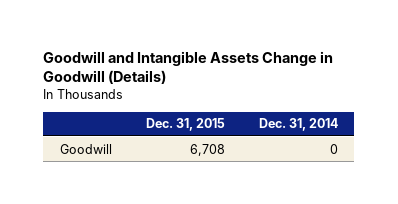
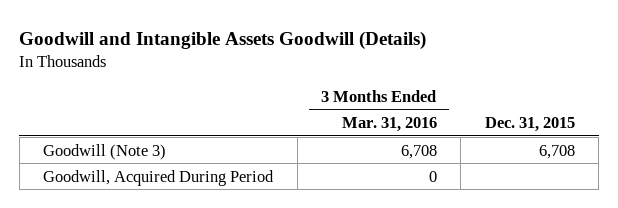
- Goodwill and Intangible Assets Change in Goodwill (Details)
+ Goodwill and Intangible Assets Goodwill (Details)
- | Dec. 31, 2015 | Dec. 31, 2014
+ | 3 Months Ended Mar. 31, 2016 | Dec. 31, 2015
- Goodwill | 6,708 | 0
+ Goodwill (Note 3) | 6,708 | 6,708
+ Goodwill, Acquired During Period | 0 |

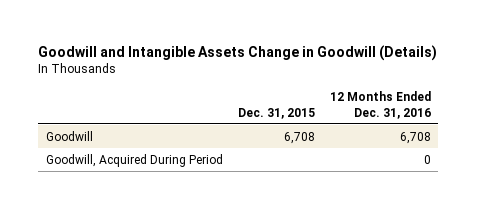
- Goodwill and Intangible Assets Goodwill (Details)
+ Goodwill and Intangible Assets Change in Goodwill (Details)
- | 3 Months Ended Mar. 31, 2016 | Dec. 31, 2015
+ | Dec. 31, 2015 | 12 Months Ended Dec. 31, 2016
- Goodwill (Note 3) | 6,708 | 6,708
+ Goodwill | 6,708 | 6,708

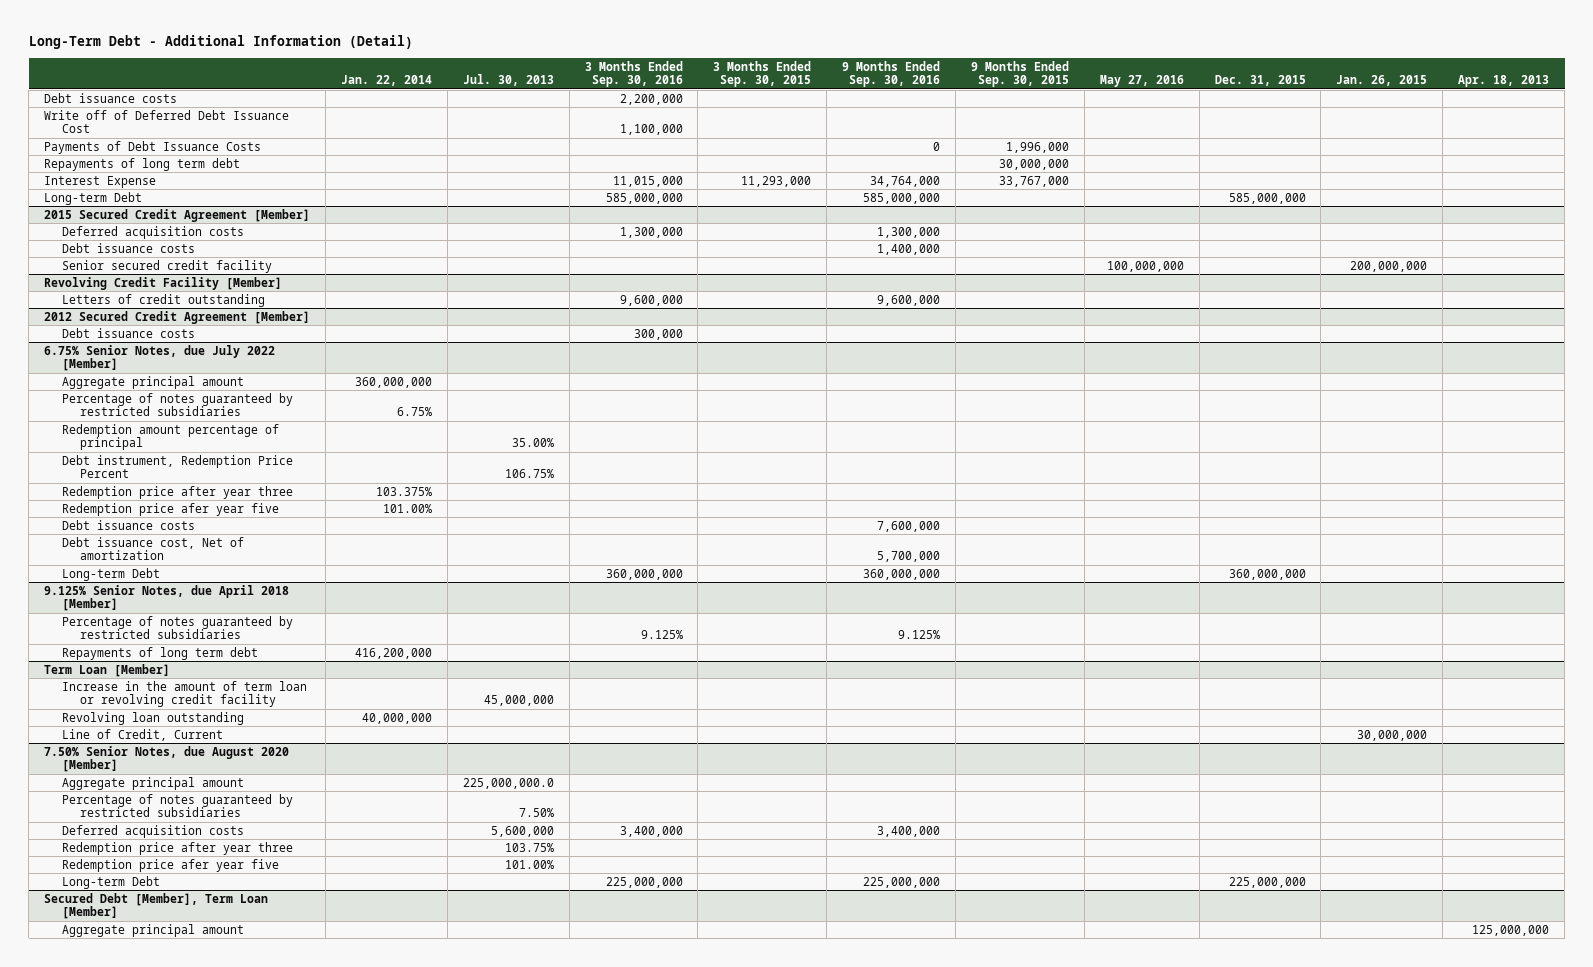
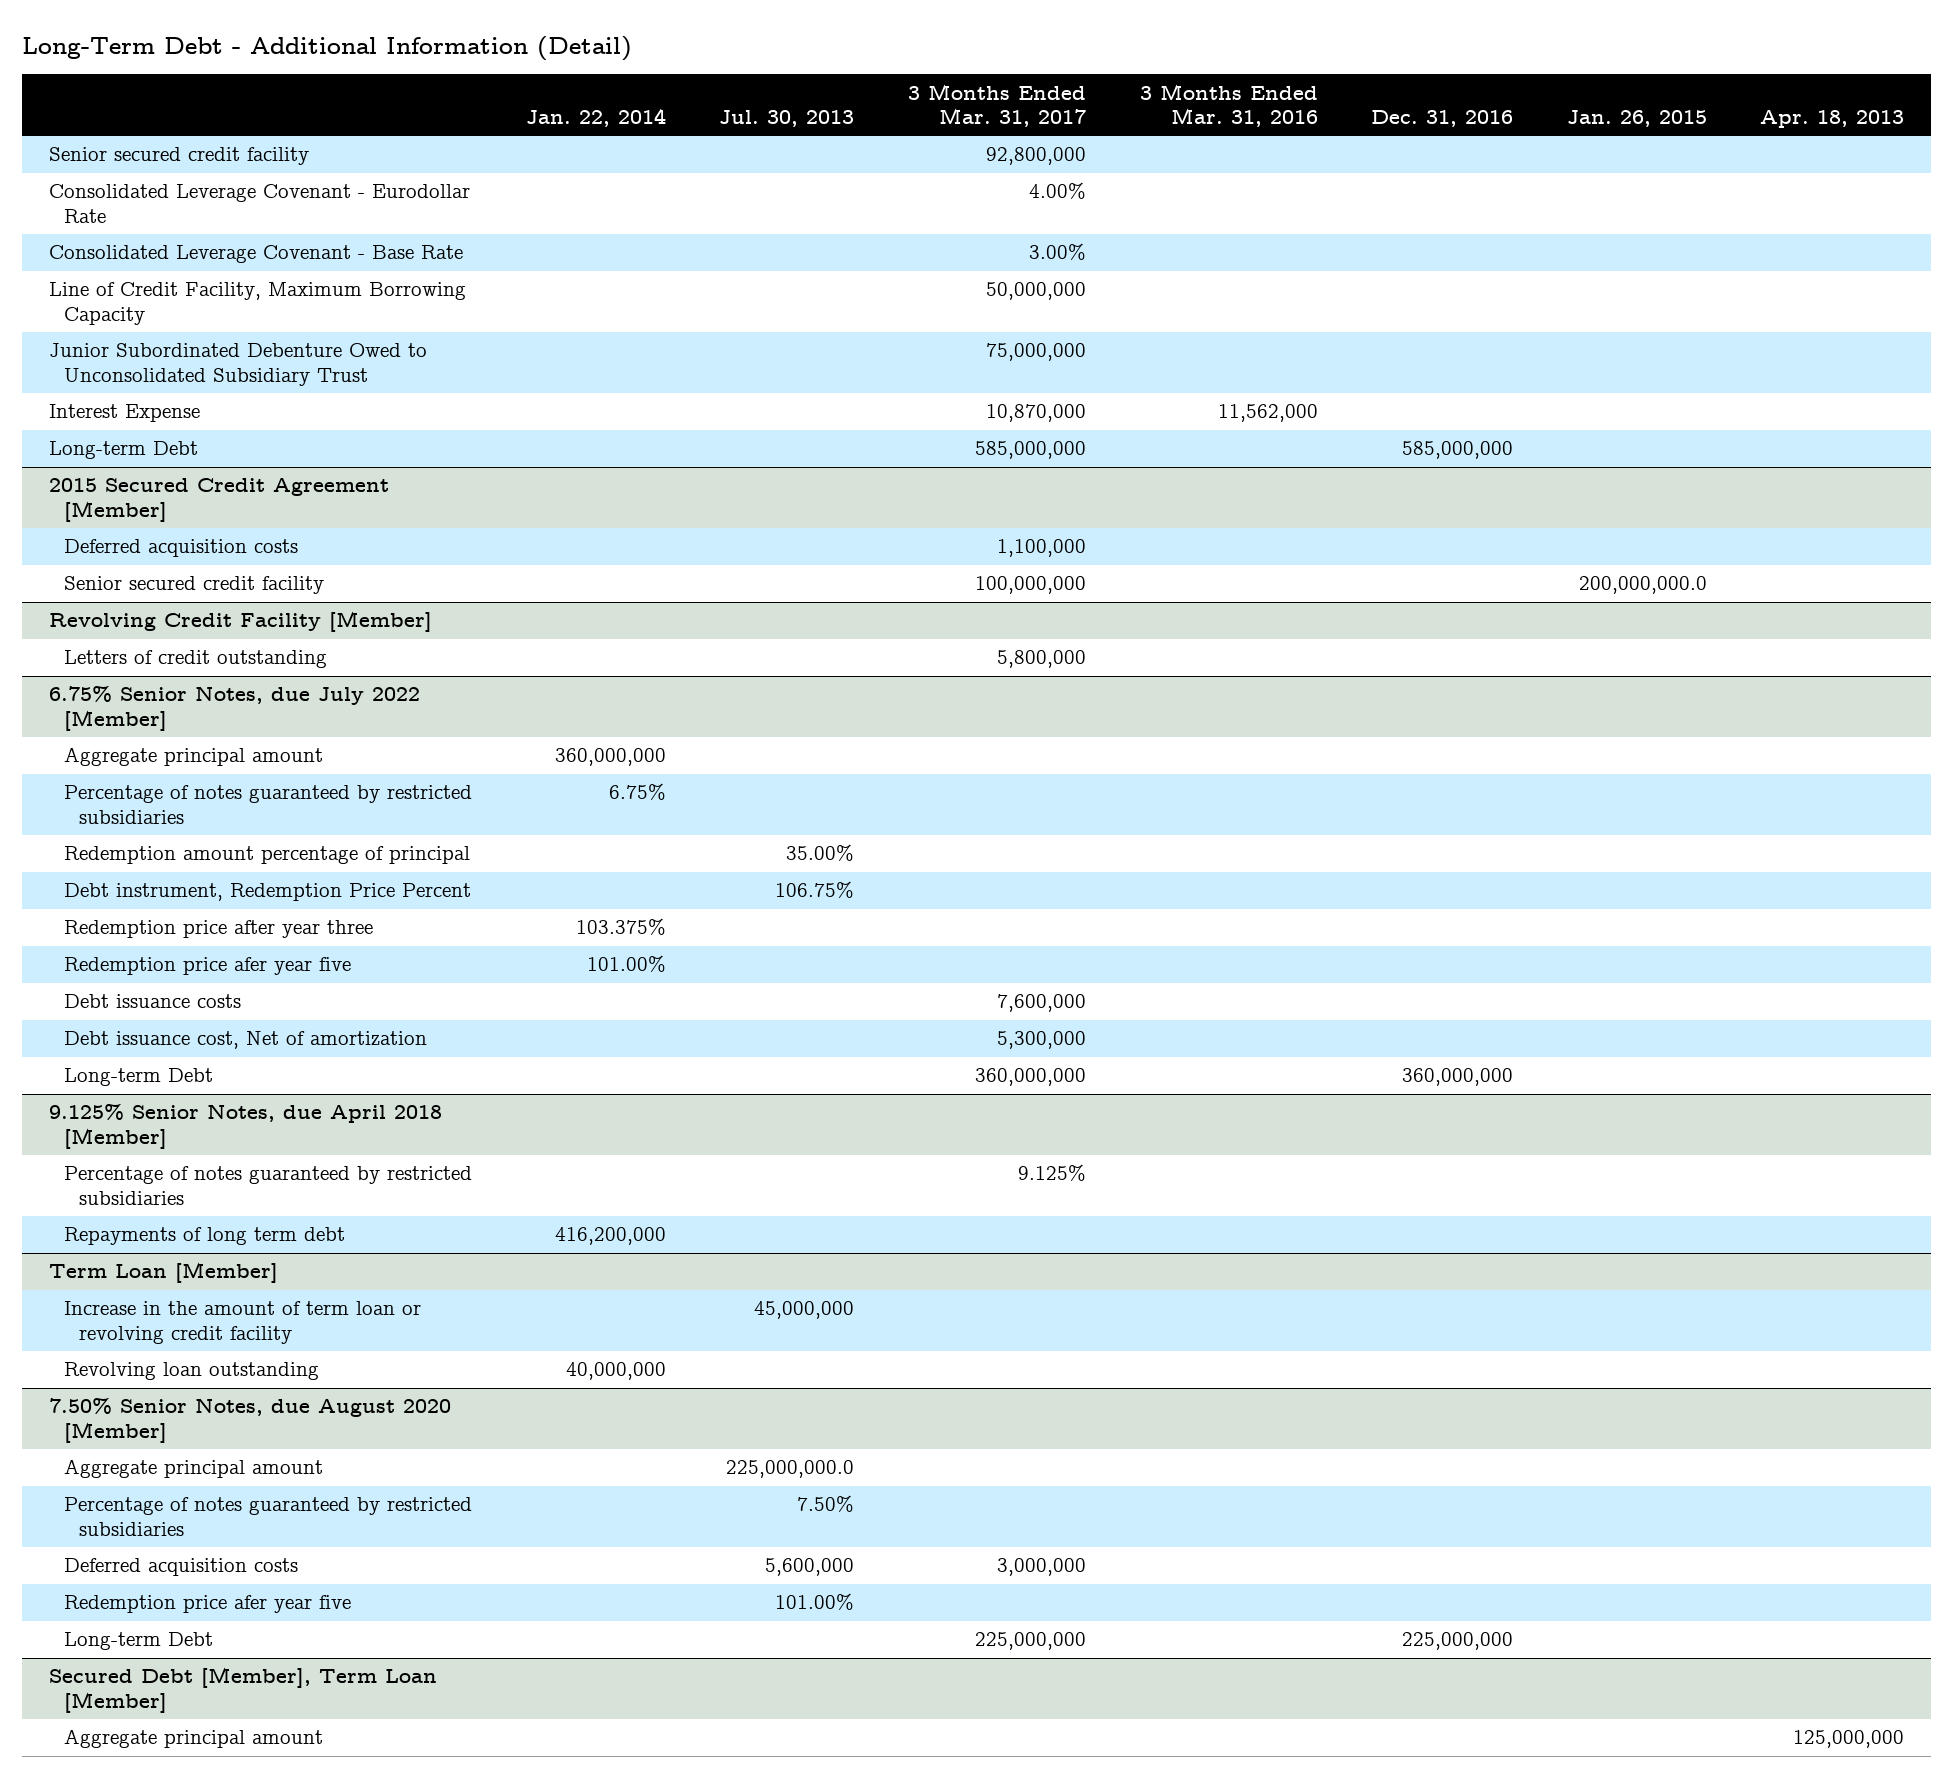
- | Jan. 22, 2014 | Jul. 30, 2013 | 3 Months Ended Sep. 30, 2016 | 3 Months Ended Sep. 30, 2015 | 9 Months Ended Sep. 30, 2016 | 9 Months Ended Sep. 30, 2015 | May 27, 2016 | Dec. 31, 2015 | Jan. 26, 2015 | Apr. 18, 2013
+ | Jan. 22, 2014 | Jul. 30, 2013 | 3 Months Ended Mar. 31, 2017 | 3 Months Ended Mar. 31, 2016 | Dec. 31, 2016 | Jan. 26, 2015 | Apr. 18, 2013
- Debt issuance costs | | | 2,200,000 | | | | | | |
- Write off of Deferred Debt Issuance Cost | | | 1,100,000 | | | | | | |
- Payments of Debt Issuance Costs | | | | | 0 | 1,996,000 | | | |
- Repayments of long term debt | | | | | | 30,000,000 | | | |
+ Senior secured credit facility | | | 92,800,000 | | | |
+ Consolidated Leverage Covenant - Eurodollar Rate | | | 4.00% | | | |
+ Consolidated Leverage Covenant - Base Rate | | | 3.00% | | | |
+ Line of Credit Facility, Maximum Borrowing Capacity | | | 50,000,000 | | | |
+ Junior Subordinated Debenture Owed to Unconsolidated Subsidiary Trust | | | 75,000,000 | | | |
@ 2015 Secured Credit Agreement [Member]
- Debt issuance costs | | | | | 1,400,000 | | | | |
- Senior secured credit facility | | | | | | | 100,000,000 | | 200,000,000 |
+ Senior secured credit facility | | | 100,000,000 | | | 200,000,000.0 |
- 2012 Secured Credit Agreement [Member]
- Debt issuance costs | | | 300,000 | | | | | | |
@ Term Loan [Member]
- Line of Credit, Current | | | | | | | | | 30,000,000 |
@ 7.50% Senior Notes, due August 2020 [Member]
- Redemption price after year three | | 103.75% | | | | | | | |

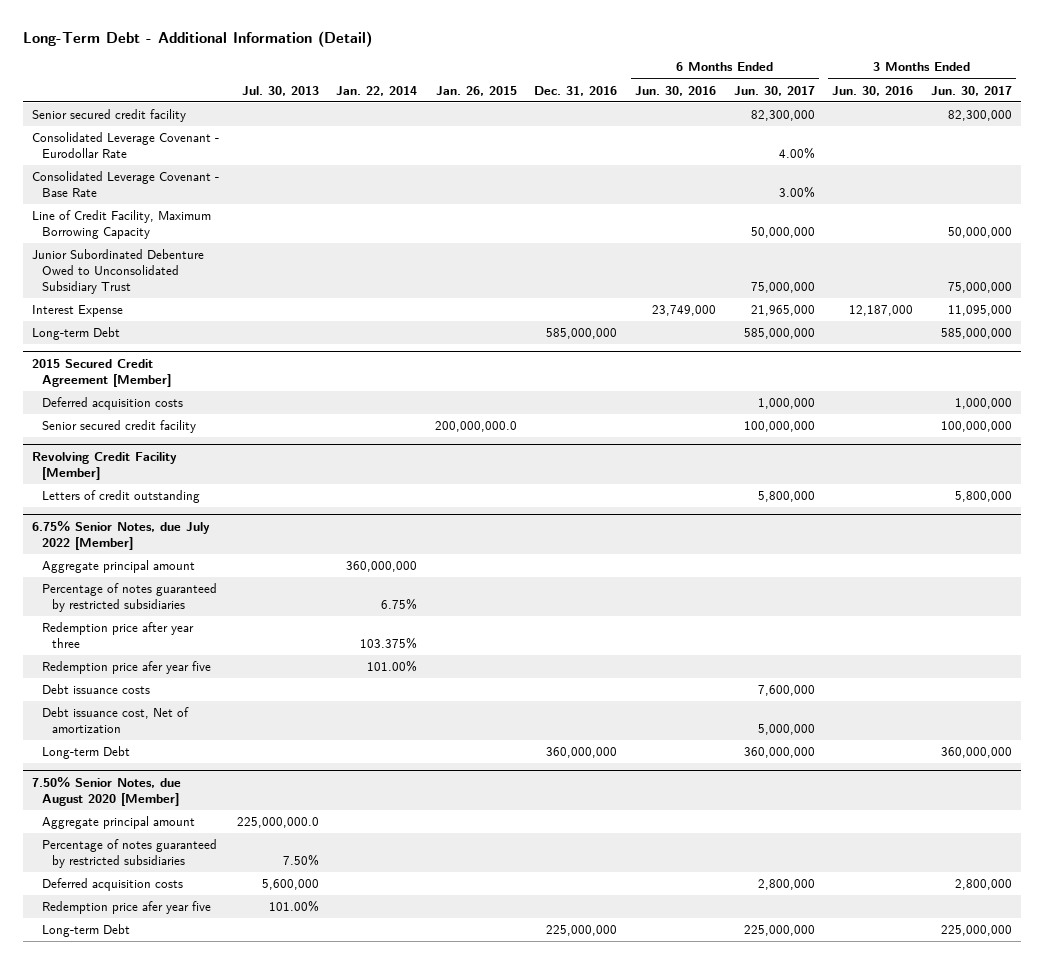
- | Jan. 22, 2014 | Jul. 30, 2013 | 3 Months Ended Mar. 31, 2017 | 3 Months Ended Mar. 31, 2016 | Dec. 31, 2016 | Jan. 26, 2015 | Apr. 18, 2013
+ | Jul. 30, 2013 | Jan. 22, 2014 | Jan. 26, 2015 | Dec. 31, 2016 | 6 Months Ended Jun. 30, 2016 | 6 Months Ended Jun. 30, 2017 | 3 Months Ended Jun. 30, 2016 | 3 Months Ended Jun. 30, 2017
@ 6.75% Senior Notes, due July 2022 [Member]
- Redemption amount percentage of principal | | 35.00% | | | | |
- Debt instrument, Redemption Price Percent | | 106.75% | | | | |
- 9.125% Senior Notes, due April 2018 [Member]
- Percentage of notes guaranteed by restricted subsidiaries | | | 9.125% | | | |
- Repayments of long term debt | 416,200,000 | | | | | |
- Term Loan [Member]
- Increase in the amount of term loan or revolving credit facility | | 45,000,000 | | | | |
- Revolving loan outstanding | 40,000,000 | | | | | |
- Secured Debt [Member], Term Loan [Member]
- Aggregate principal amount | | | | | | | 125,000,000

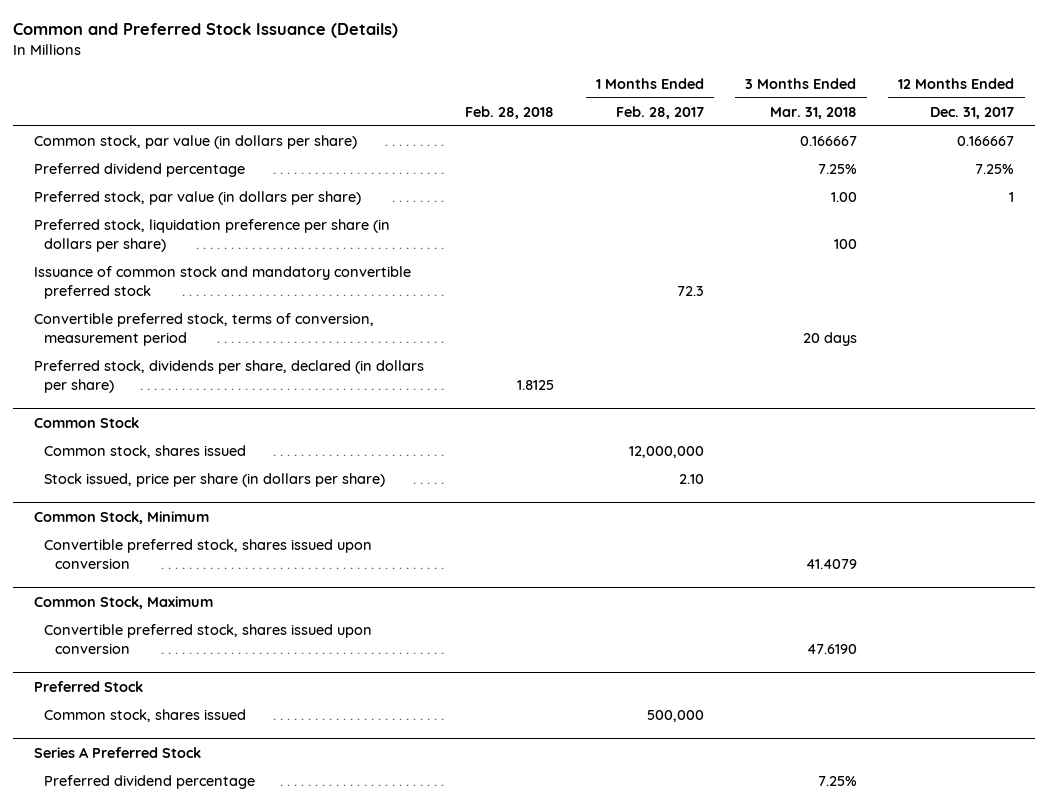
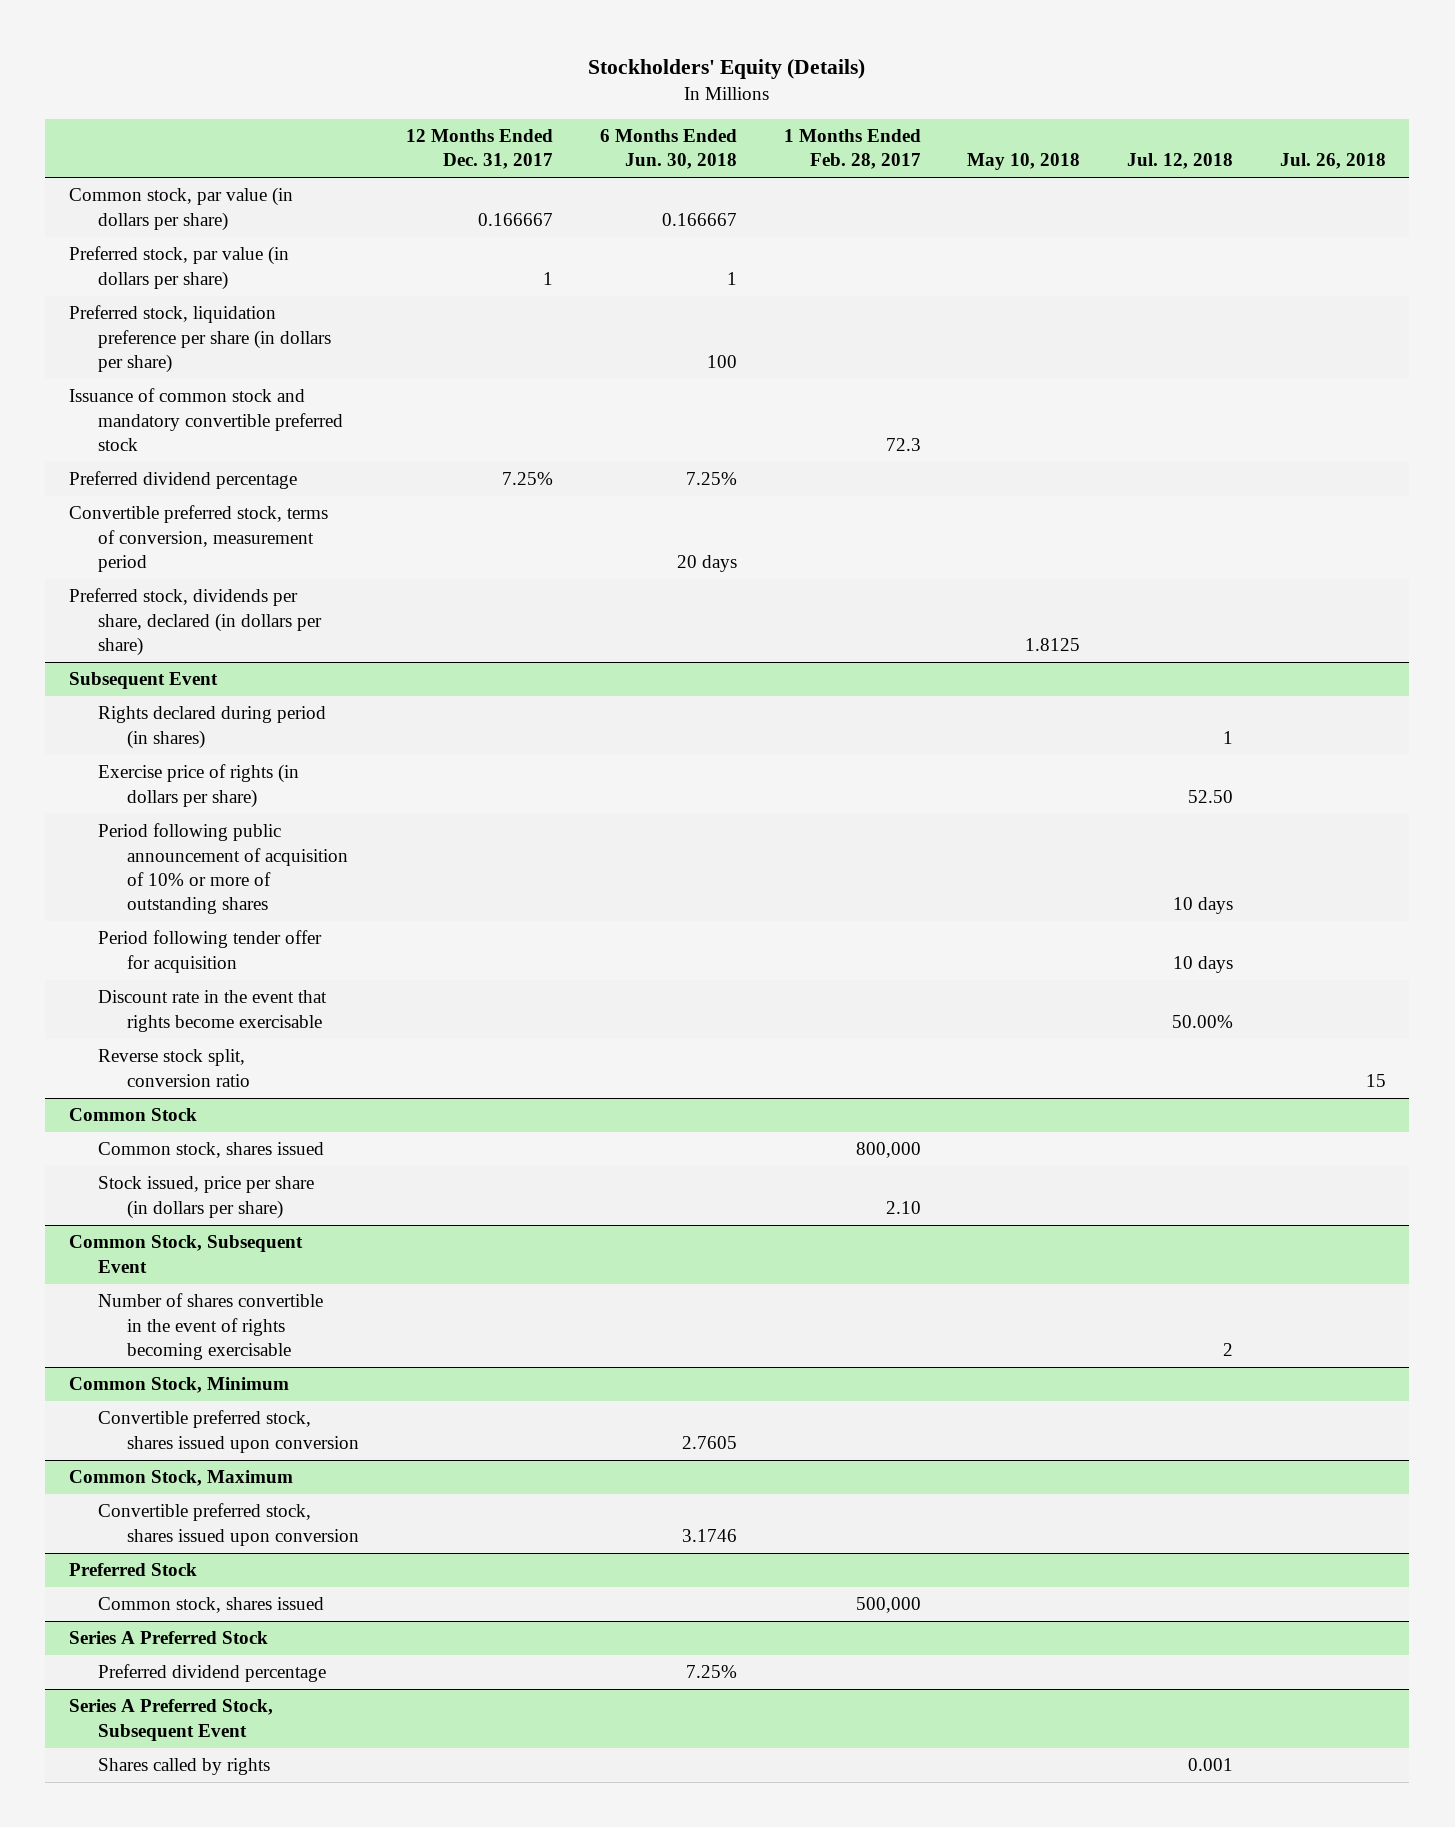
- Common and Preferred Stock Issuance (Details)
+ Stockholders' Equity (Details)
- | Feb. 28, 2018 | 1 Months Ended Feb. 28, 2017 | 3 Months Ended Mar. 31, 2018 | 12 Months Ended Dec. 31, 2017
+ | 12 Months Ended Dec. 31, 2017 | 6 Months Ended Jun. 30, 2018 | 1 Months Ended Feb. 28, 2017 | May 10, 2018 | Jul. 12, 2018 | Jul. 26, 2018
moved down: Preferred dividend percentage | 7.25% | 7.25% | | | |
+ Subsequent Event
+ Rights declared during period (in shares) | | | | | 1 |
+ Exercise price of rights (in dollars per share) | | | | | 52.50 |
+ Period following public announcement of acquisition of 10% or more of outstanding shares | | | | | 10 days |
+ Period following tender offer for acquisition | | | | | 10 days |
+ Discount rate in the event that rights become exercisable | | | | | 50.00% |
+ Reverse stock split, conversion ratio | | | | | | 15
@ Common Stock
- Common stock, shares issued | | 12,000,000 | |
+ Common stock, shares issued | | | 800,000 | | |
+ Common Stock, Subsequent Event
+ Number of shares convertible in the event of rights becoming exercisable | | | | | 2 |
+ Series A Preferred Stock, Subsequent Event
+ Shares called by rights | | | | | 0.001 |

